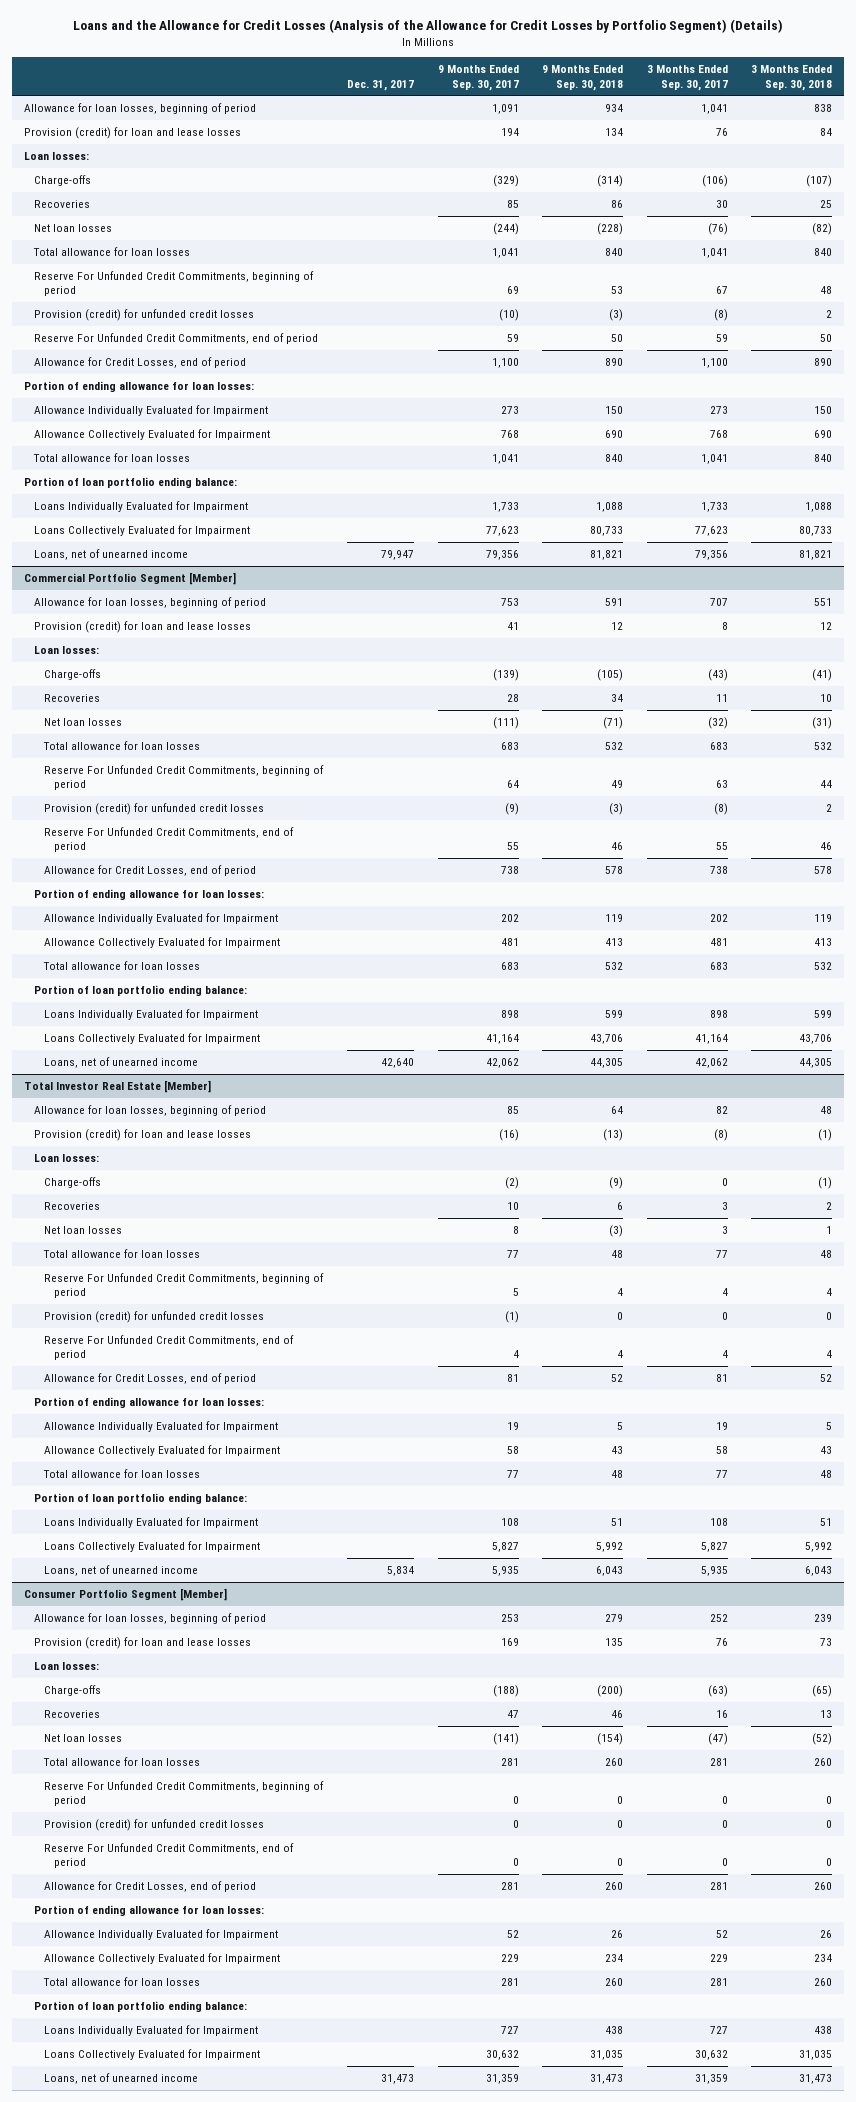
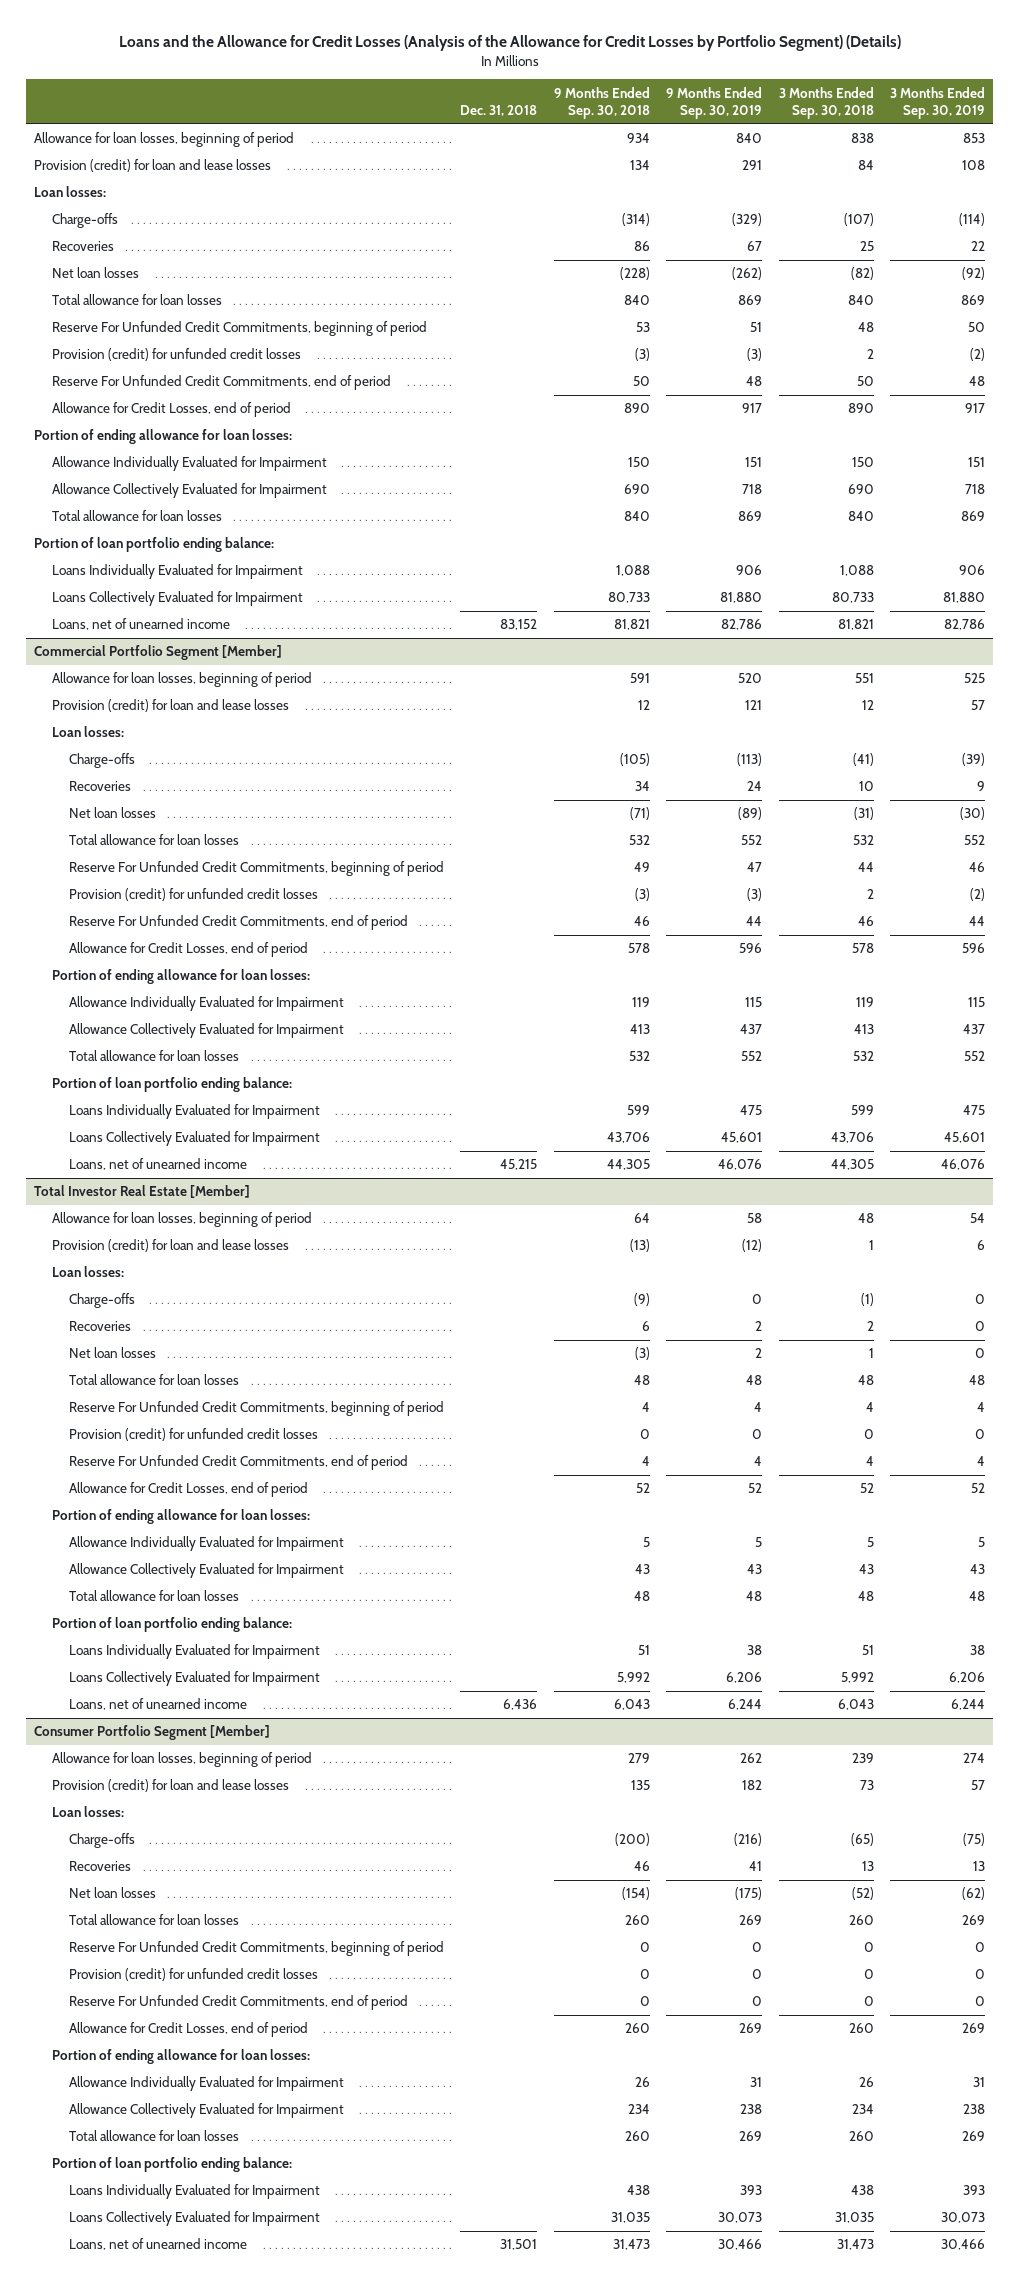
- | Dec. 31, 2017 | 9 Months Ended Sep. 30, 2017 | 9 Months Ended Sep. 30, 2018 | 3 Months Ended Sep. 30, 2017 | 3 Months Ended Sep. 30, 2018
+ | Dec. 31, 2018 | 9 Months Ended Sep. 30, 2018 | 9 Months Ended Sep. 30, 2019 | 3 Months Ended Sep. 30, 2018 | 3 Months Ended Sep. 30, 2019
@ Total Investor Real Estate [Member]
- Provision (credit) for loan and lease losses | | (16) | (13) | (8) | (1)
+ Provision (credit) for loan and lease losses | | (13) | (12) | 1 | 6

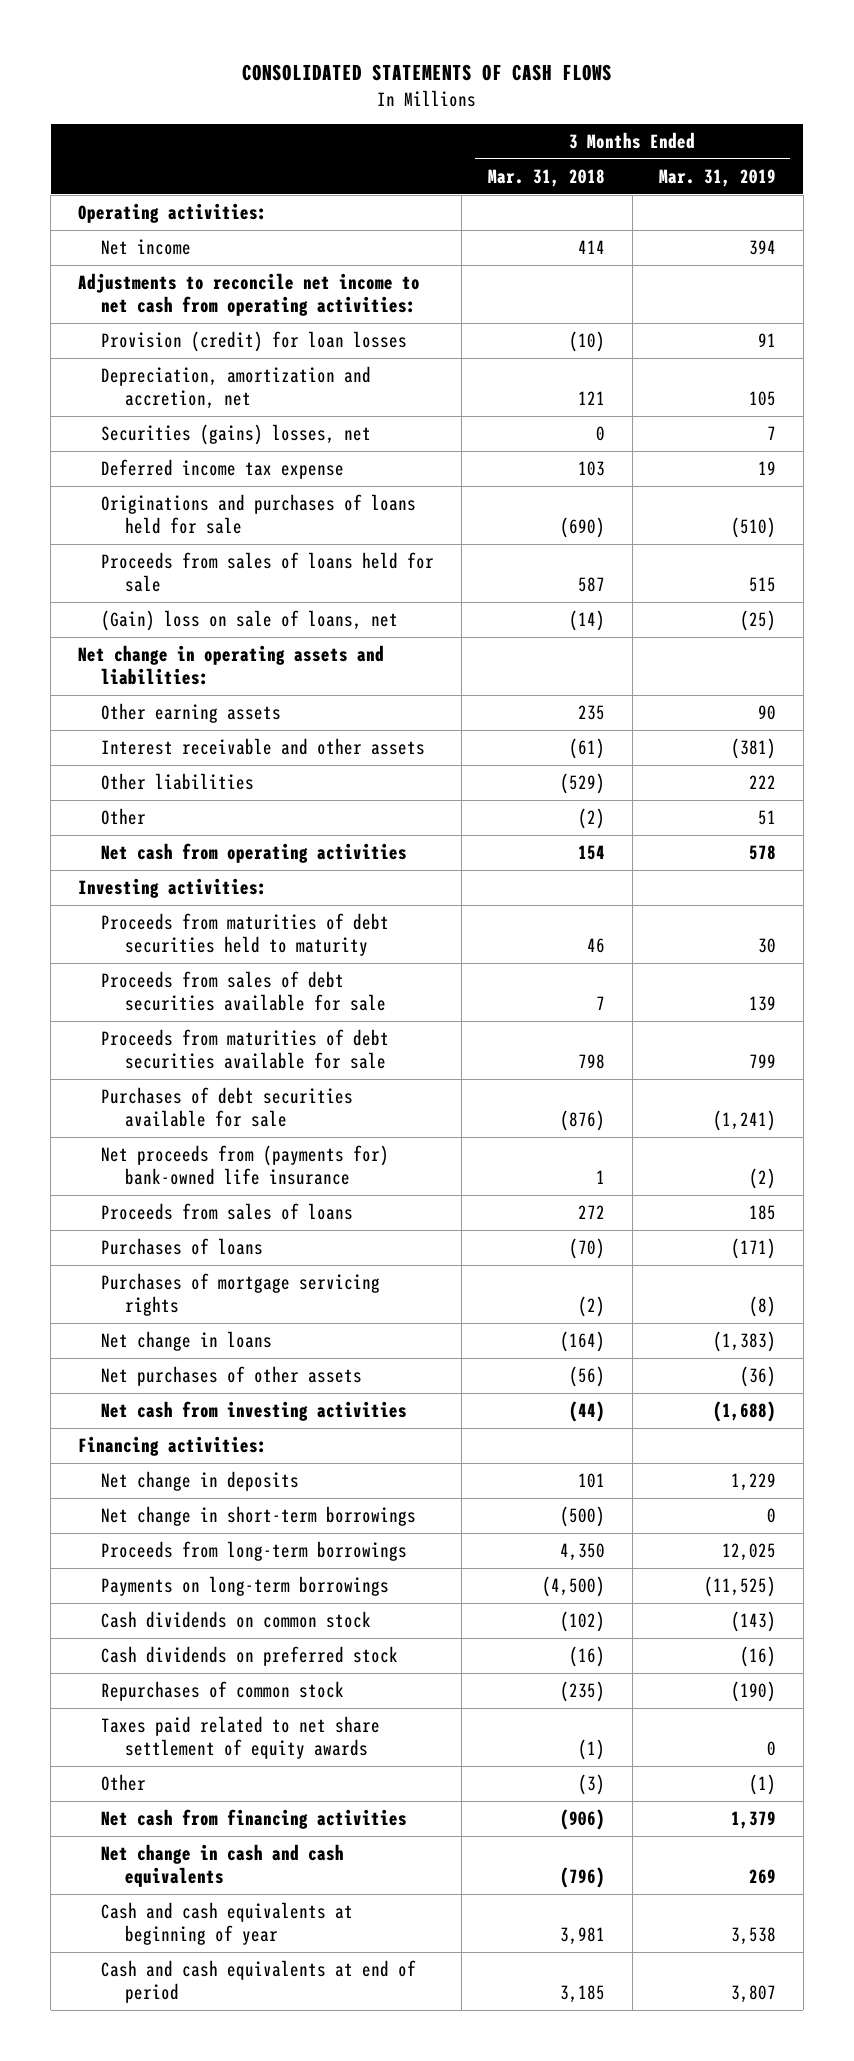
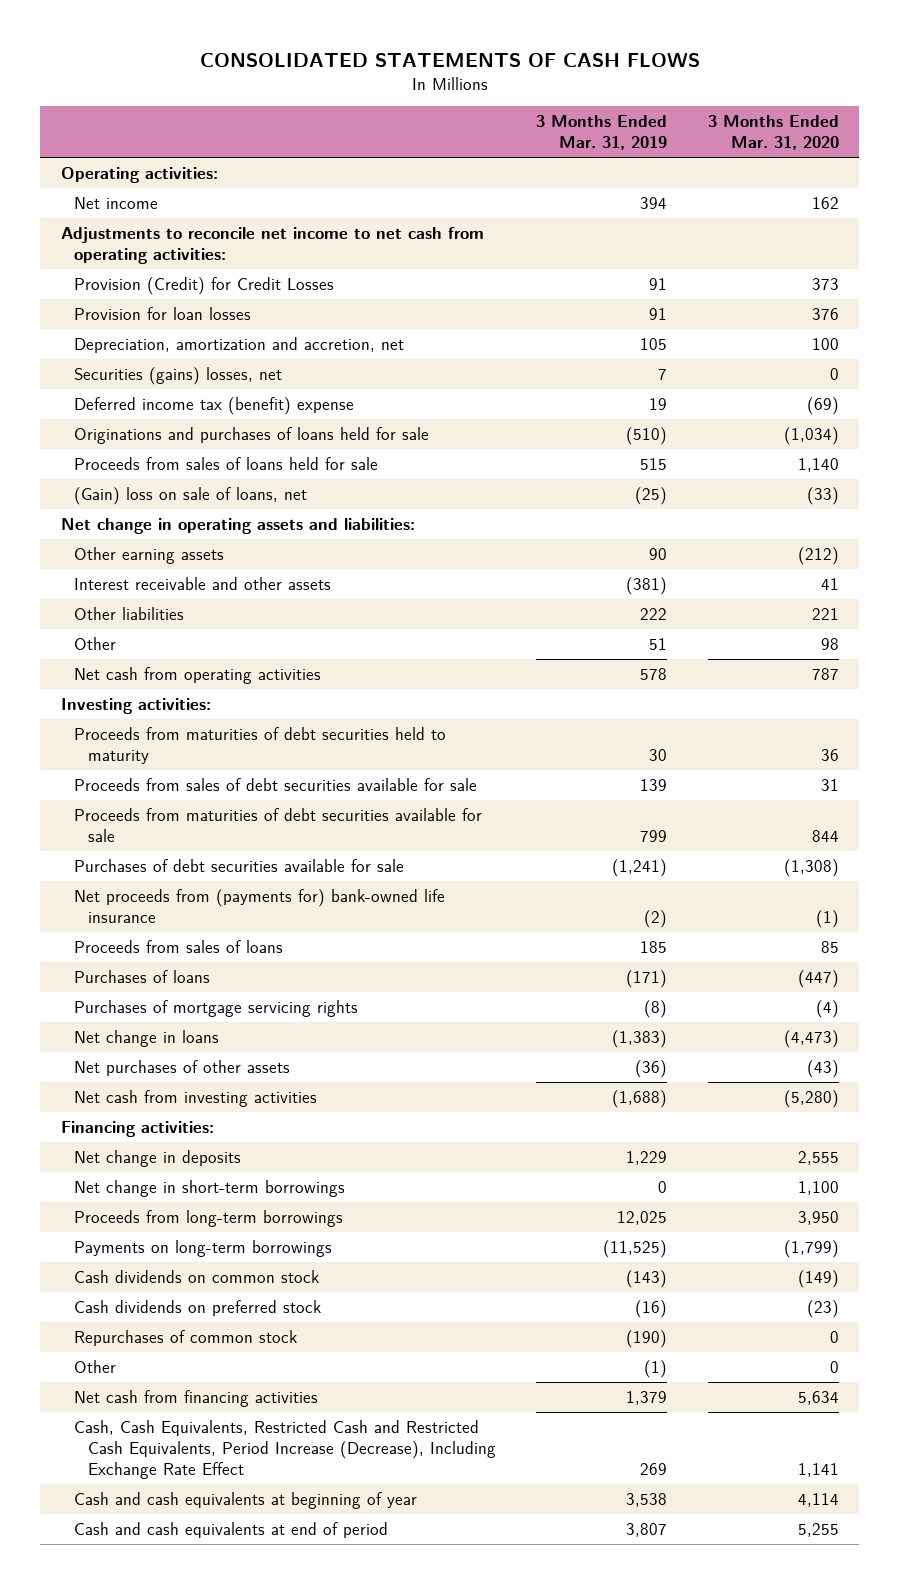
- | 3 Months Ended Mar. 31, 2018 | 3 Months Ended Mar. 31, 2019
+ | 3 Months Ended Mar. 31, 2019 | 3 Months Ended Mar. 31, 2020
- Provision (credit) for loan losses | (10) | 91
+ Provision (Credit) for Credit Losses | 91 | 373
+ Provision for loan losses | 91 | 376
- Deferred income tax expense | 103 | 19
+ Deferred income tax (benefit) expense | 19 | (69)
- Taxes paid related to net share settlement of equity awards | (1) | 0
- Net change in cash and cash equivalents | (796) | 269
+ Cash, Cash Equivalents, Restricted Cash and Restricted Cash Equivalents, Period Increase (Decrease), Including Exchange Rate Effect | 269 | 1,141

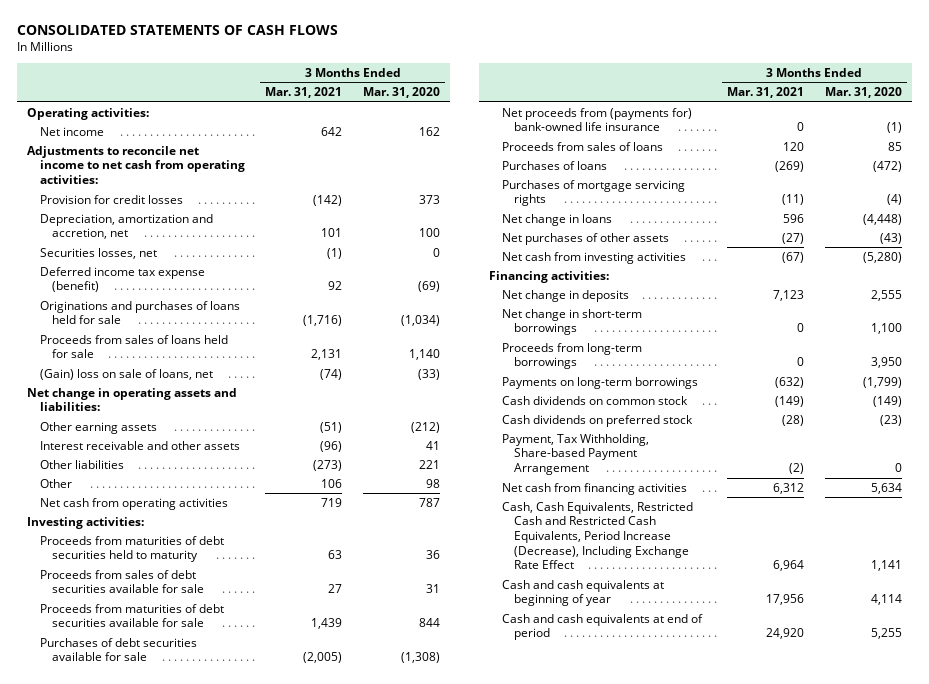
- | 3 Months Ended Mar. 31, 2019 | 3 Months Ended Mar. 31, 2020
+ | 3 Months Ended Mar. 31, 2021 | 3 Months Ended Mar. 31, 2020
- Provision (Credit) for Credit Losses | 91 | 373
- Provision for loan losses | 91 | 376
+ Provision for credit losses | (142) | 373
- Securities (gains) losses, net | 7 | 0
- Deferred income tax (benefit) expense | 19 | (69)
+ Securities losses, net | (1) | 0
+ Deferred income tax expense (benefit) | 92 | (69)
- Purchases of loans | (171) | (447)
+ Purchases of loans | (269) | (472)
- Net change in loans | (1,383) | (4,473)
+ Net change in loans | 596 | (4,448)
- Repurchases of common stock | (190) | 0
- Other | (1) | 0
+ Payment, Tax Withholding, Share-based Payment Arrangement | (2) | 0

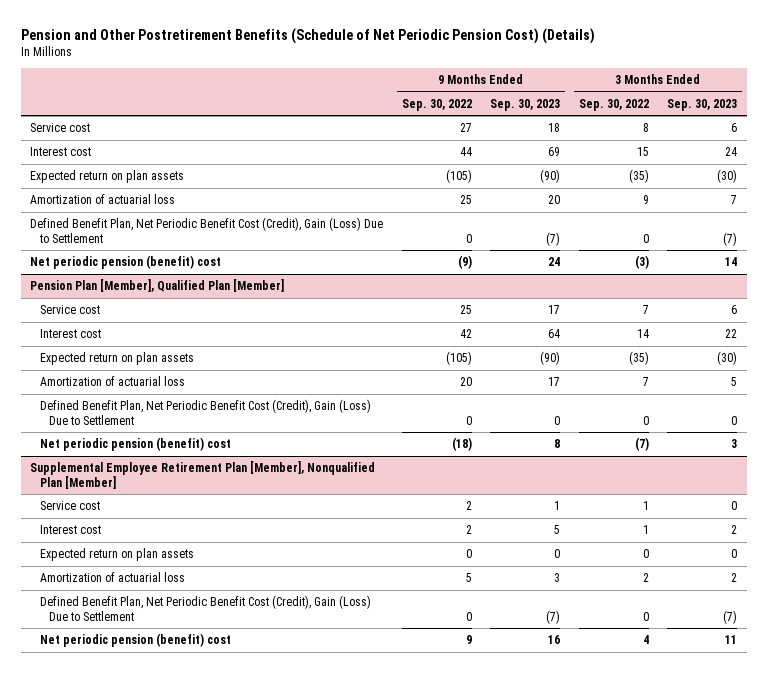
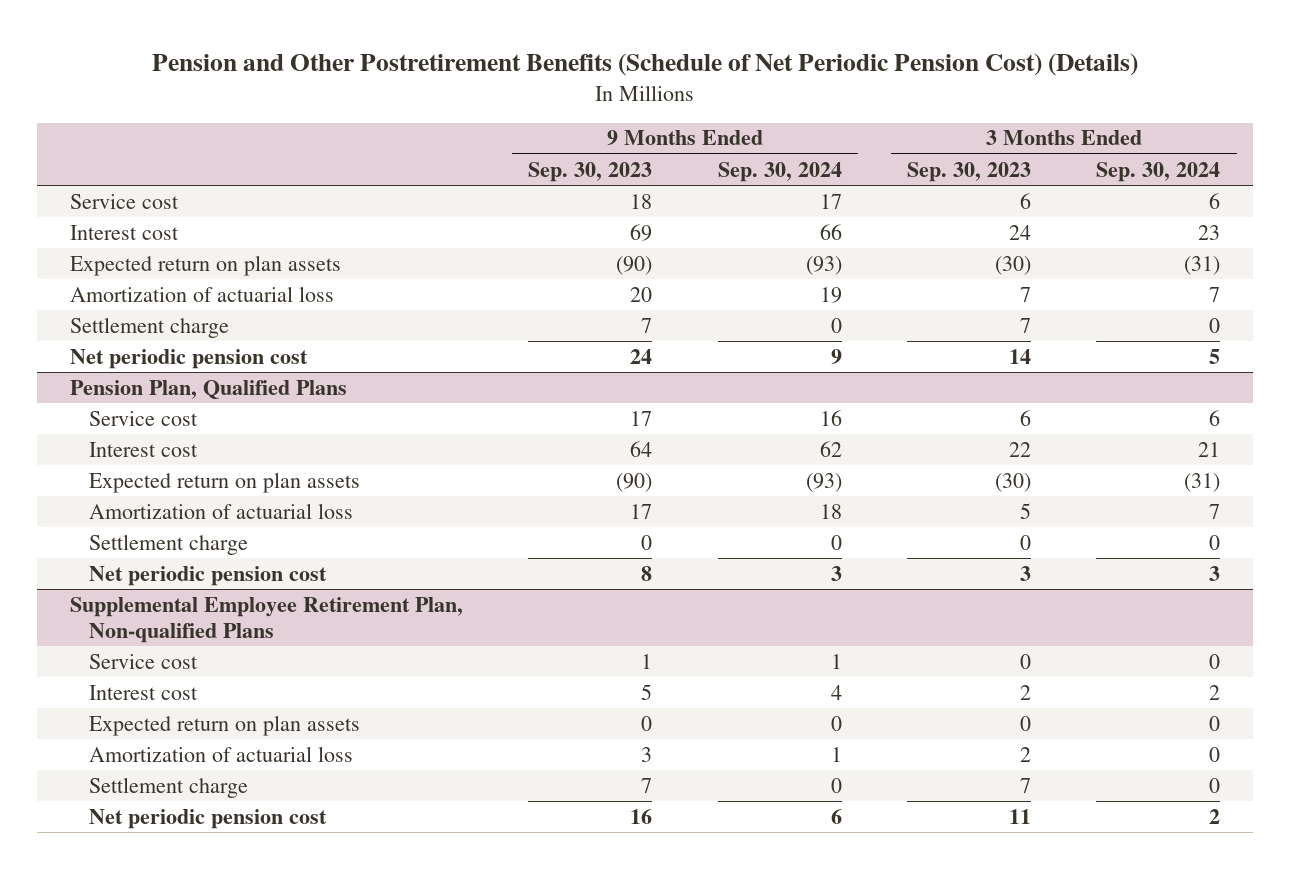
- | 9 Months Ended Sep. 30, 2022 | 9 Months Ended Sep. 30, 2023 | 3 Months Ended Sep. 30, 2022 | 3 Months Ended Sep. 30, 2023
+ | 9 Months Ended Sep. 30, 2023 | 9 Months Ended Sep. 30, 2024 | 3 Months Ended Sep. 30, 2023 | 3 Months Ended Sep. 30, 2024
- Defined Benefit Plan, Net Periodic Benefit Cost (Credit), Gain (Loss) Due to Settlement | 0 | (7) | 0 | (7)
- Net periodic pension (benefit) cost | (9) | 24 | (3) | 14
- Pension Plan [Member], Qualified Plan [Member]
+ Settlement charge | 7 | 0 | 7 | 0
+ Net periodic pension cost | 24 | 9 | 14 | 5
+ Pension Plan, Qualified Plans
- Defined Benefit Plan, Net Periodic Benefit Cost (Credit), Gain (Loss) Due to Settlement | 0 | 0 | 0 | 0
- Net periodic pension (benefit) cost | (18) | 8 | (7) | 3
- Supplemental Employee Retirement Plan [Member], Nonqualified Plan [Member]
+ Settlement charge | 0 | 0 | 0 | 0
+ Net periodic pension cost | 8 | 3 | 3 | 3
+ Supplemental Employee Retirement Plan, Non-qualified Plans
- Defined Benefit Plan, Net Periodic Benefit Cost (Credit), Gain (Loss) Due to Settlement | 0 | (7) | 0 | (7)
- Net periodic pension (benefit) cost | 9 | 16 | 4 | 11
+ Settlement charge | 7 | 0 | 7 | 0
+ Net periodic pension cost | 16 | 6 | 11 | 2

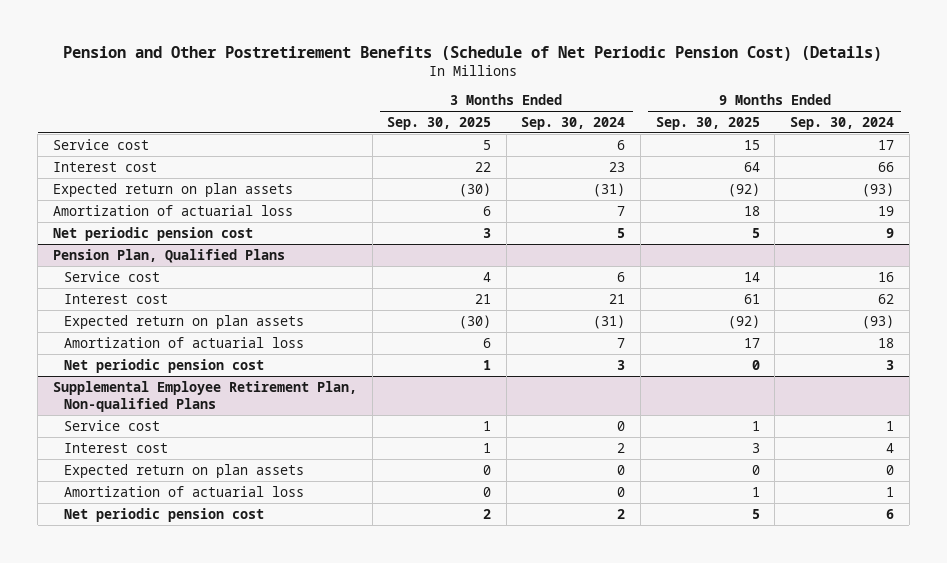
- | 9 Months Ended Sep. 30, 2023 | 9 Months Ended Sep. 30, 2024 | 3 Months Ended Sep. 30, 2023 | 3 Months Ended Sep. 30, 2024
+ | 3 Months Ended Sep. 30, 2025 | 3 Months Ended Sep. 30, 2024 | 9 Months Ended Sep. 30, 2025 | 9 Months Ended Sep. 30, 2024
- Settlement charge | 7 | 0 | 7 | 0
@ Pension Plan, Qualified Plans
- Settlement charge | 0 | 0 | 0 | 0
@ Supplemental Employee Retirement Plan, Non-qualified Plans
- Settlement charge | 7 | 0 | 7 | 0

